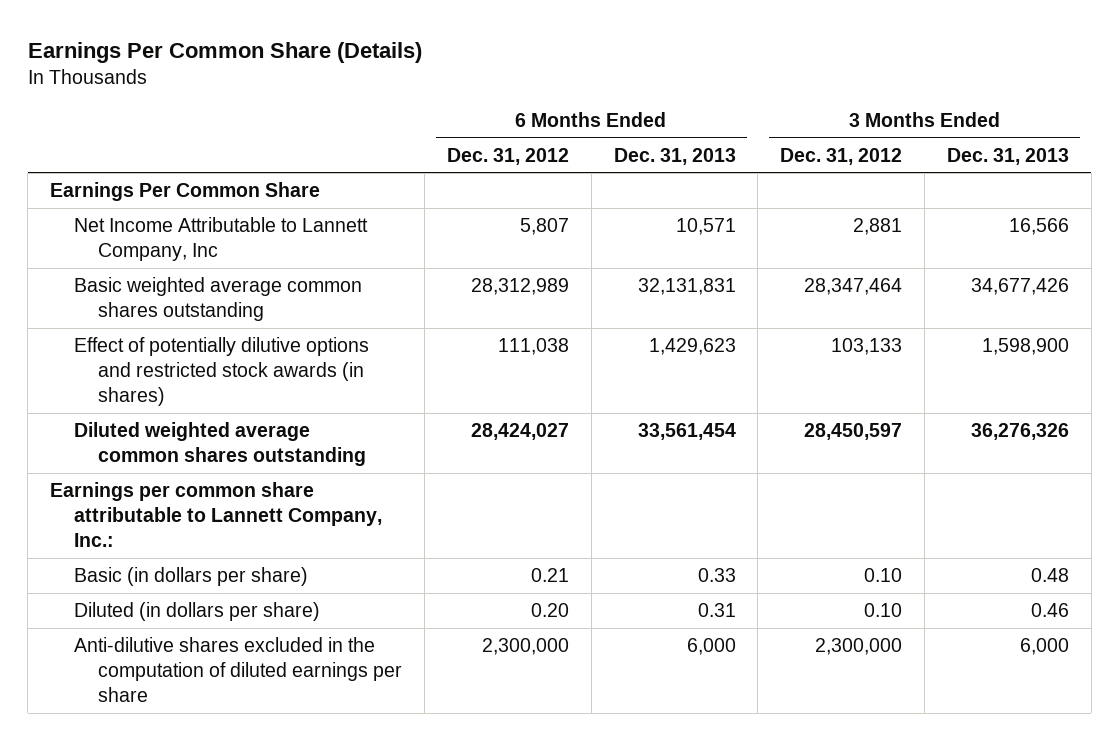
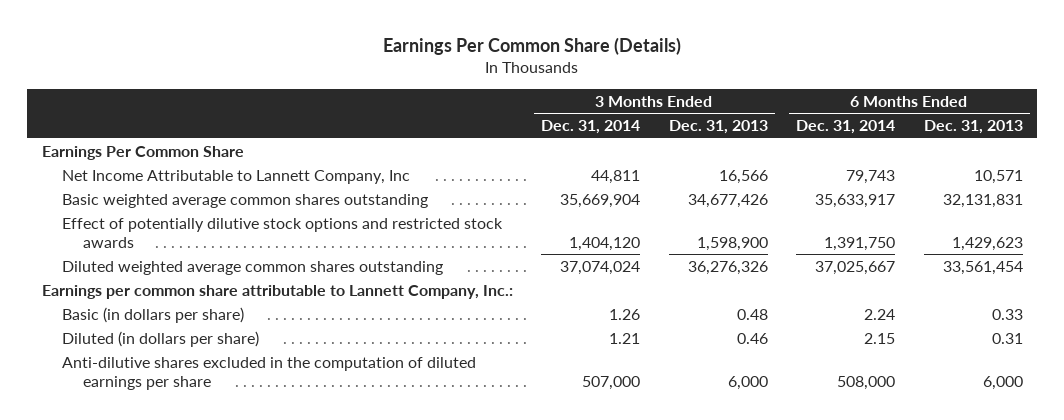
- | 6 Months Ended Dec. 31, 2012 | 6 Months Ended Dec. 31, 2013 | 3 Months Ended Dec. 31, 2012 | 3 Months Ended Dec. 31, 2013
+ | 3 Months Ended Dec. 31, 2014 | 3 Months Ended Dec. 31, 2013 | 6 Months Ended Dec. 31, 2014 | 6 Months Ended Dec. 31, 2013
- Effect of potentially dilutive options and restricted stock awards (in shares) | 111,038 | 1,429,623 | 103,133 | 1,598,900
+ Effect of potentially dilutive stock options and restricted stock awards | 1,404,120 | 1,598,900 | 1,391,750 | 1,429,623

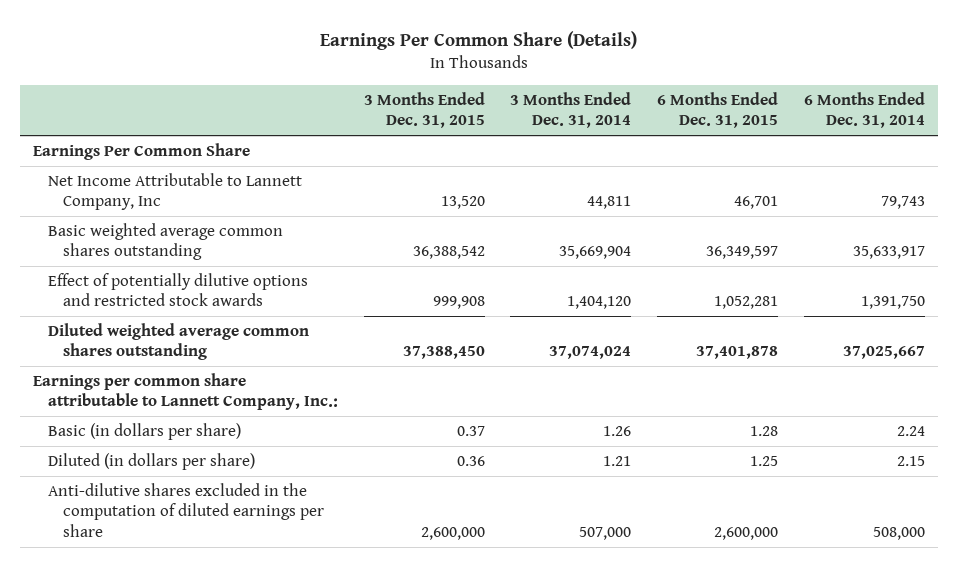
- | 3 Months Ended Dec. 31, 2014 | 3 Months Ended Dec. 31, 2013 | 6 Months Ended Dec. 31, 2014 | 6 Months Ended Dec. 31, 2013
+ | 3 Months Ended Dec. 31, 2015 | 3 Months Ended Dec. 31, 2014 | 6 Months Ended Dec. 31, 2015 | 6 Months Ended Dec. 31, 2014
- Effect of potentially dilutive stock options and restricted stock awards | 1,404,120 | 1,598,900 | 1,391,750 | 1,429,623
+ Effect of potentially dilutive options and restricted stock awards | 999,908 | 1,404,120 | 1,052,281 | 1,391,750

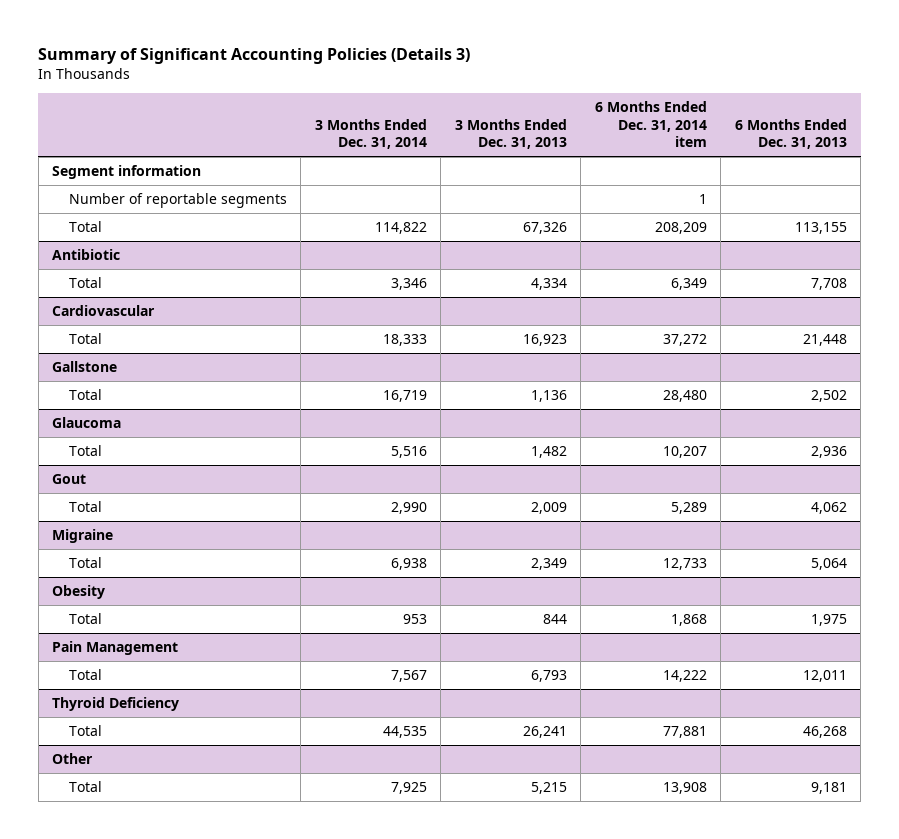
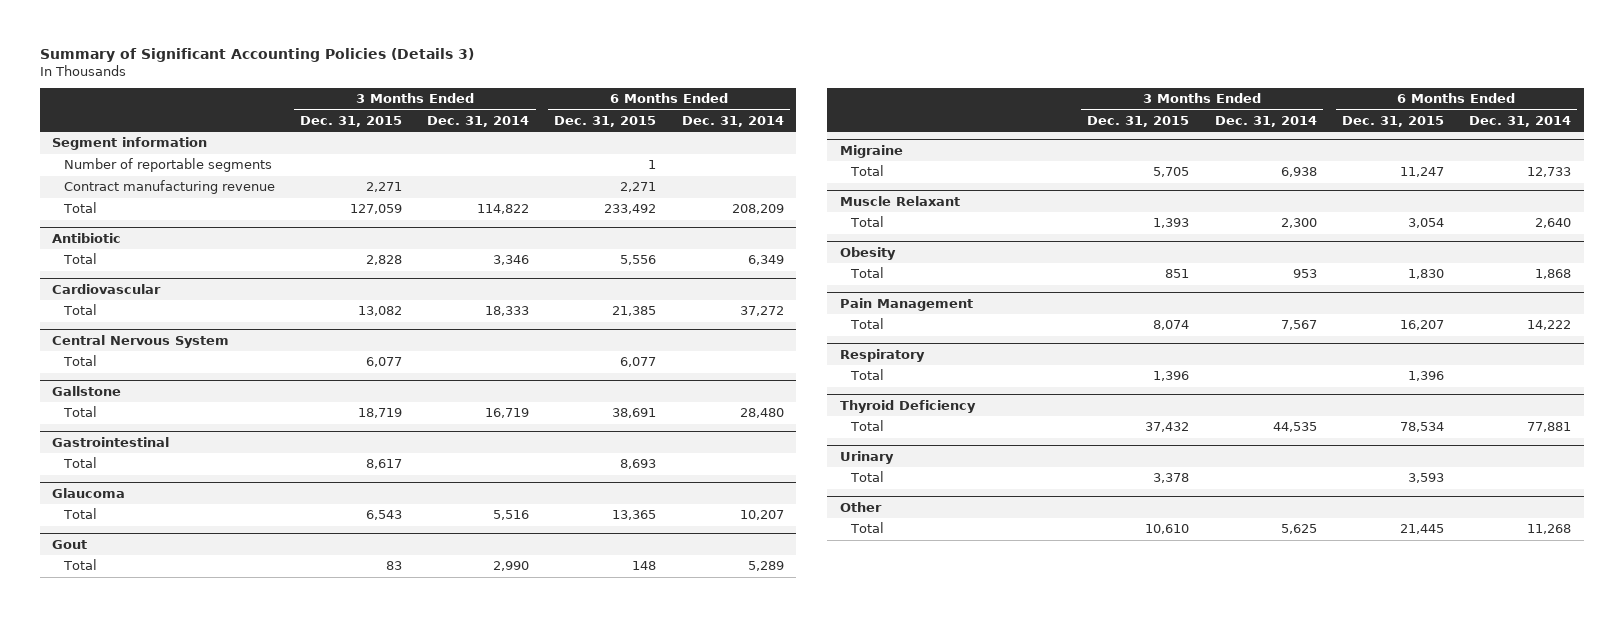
- | 3 Months Ended Dec. 31, 2014 | 3 Months Ended Dec. 31, 2013 | 6 Months Ended Dec. 31, 2014 item | 6 Months Ended Dec. 31, 2013
+ | 3 Months Ended Dec. 31, 2015 | 3 Months Ended Dec. 31, 2014 | 6 Months Ended Dec. 31, 2015 | 6 Months Ended Dec. 31, 2014
+ Contract manufacturing revenue | 2,271 | | 2,271 |
+ Central Nervous System
+ Total | 6,077 | | 6,077 |
+ Gastrointestinal
+ Total | 8,617 | | 8,693 |
+ Muscle Relaxant
+ Total | 1,393 | 2,300 | 3,054 | 2,640
+ Respiratory
+ Total | 1,396 | | 1,396 |
+ Urinary
+ Total | 3,378 | | 3,593 |
@ Other
- Total | 7,925 | 5,215 | 13,908 | 9,181
+ Total | 10,610 | 5,625 | 21,445 | 11,268

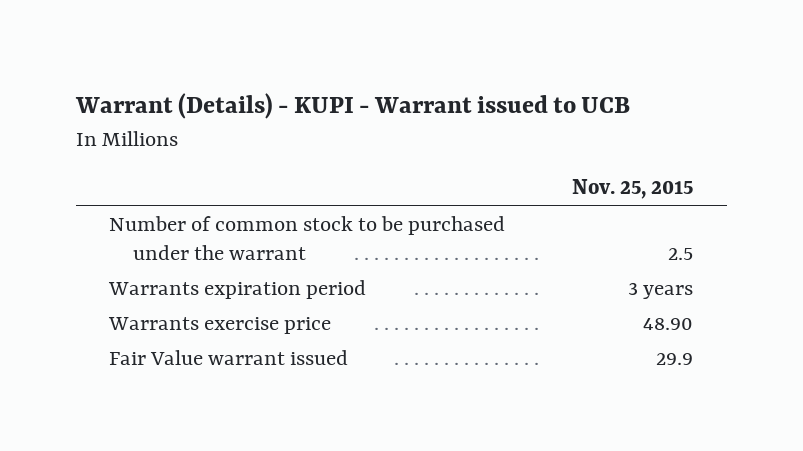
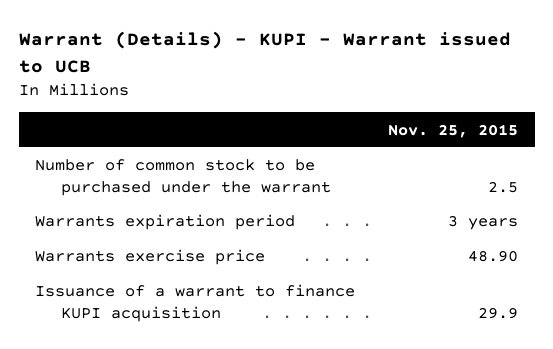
- Fair Value warrant issued | 29.9
+ Issuance of a warrant to finance KUPI acquisition | 29.9

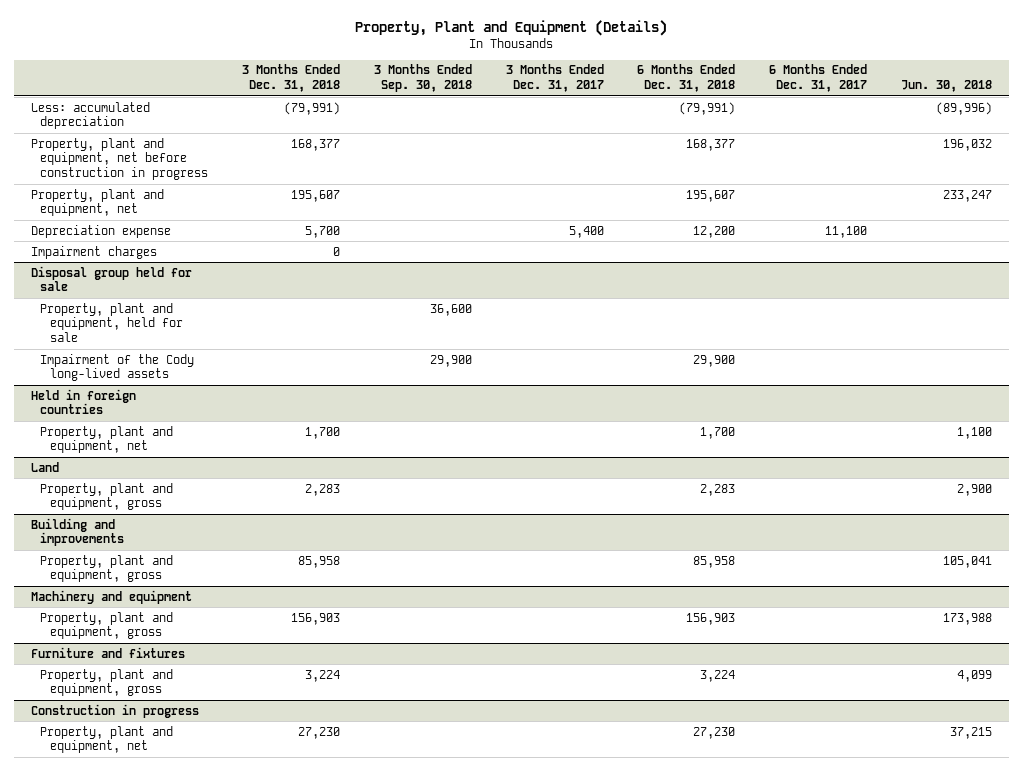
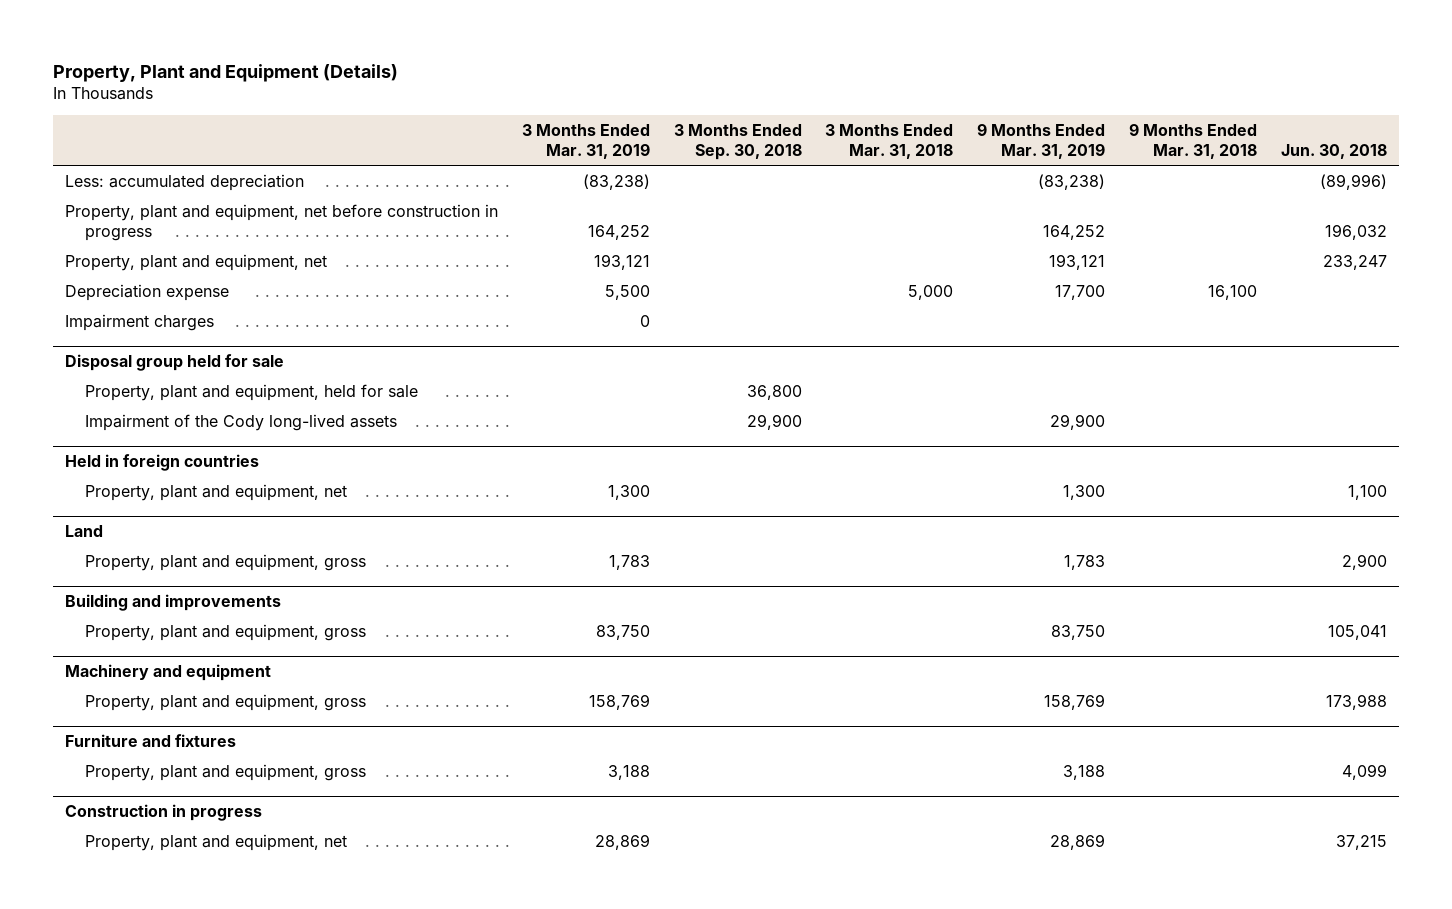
- | 3 Months Ended Dec. 31, 2018 | 3 Months Ended Sep. 30, 2018 | 3 Months Ended Dec. 31, 2017 | 6 Months Ended Dec. 31, 2018 | 6 Months Ended Dec. 31, 2017 | Jun. 30, 2018
+ | 3 Months Ended Mar. 31, 2019 | 3 Months Ended Sep. 30, 2018 | 3 Months Ended Mar. 31, 2018 | 9 Months Ended Mar. 31, 2019 | 9 Months Ended Mar. 31, 2018 | Jun. 30, 2018
@ Disposal group held for sale
- Property, plant and equipment, held for sale | | 36,600 | | | |
+ Property, plant and equipment, held for sale | | 36,800 | | | |

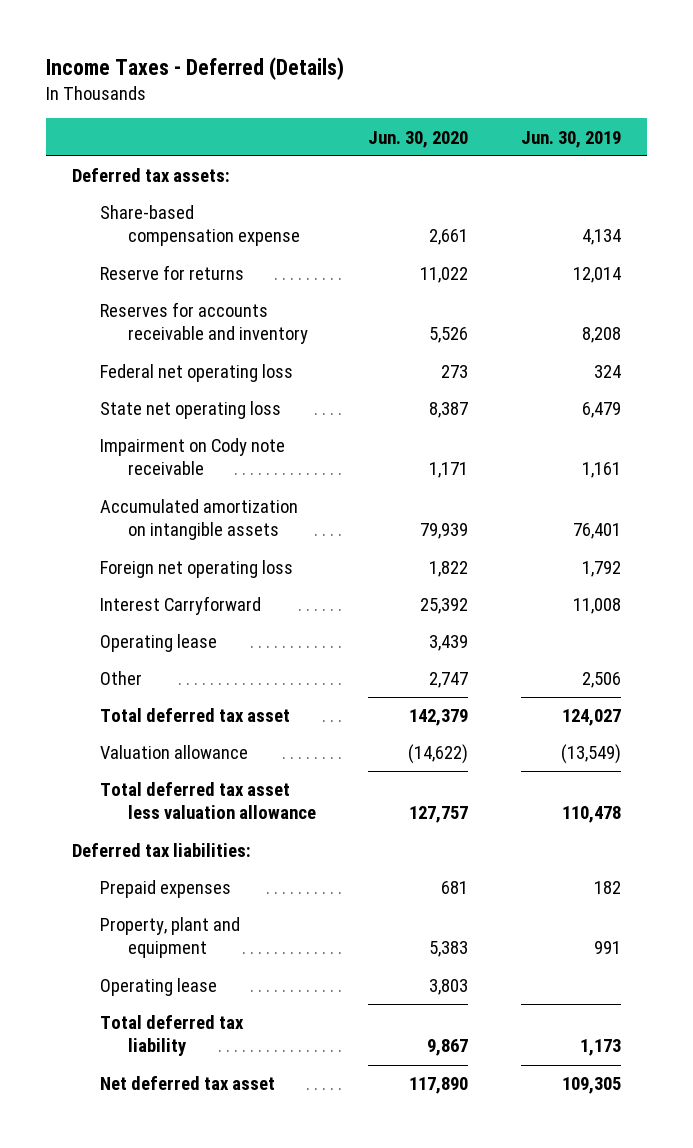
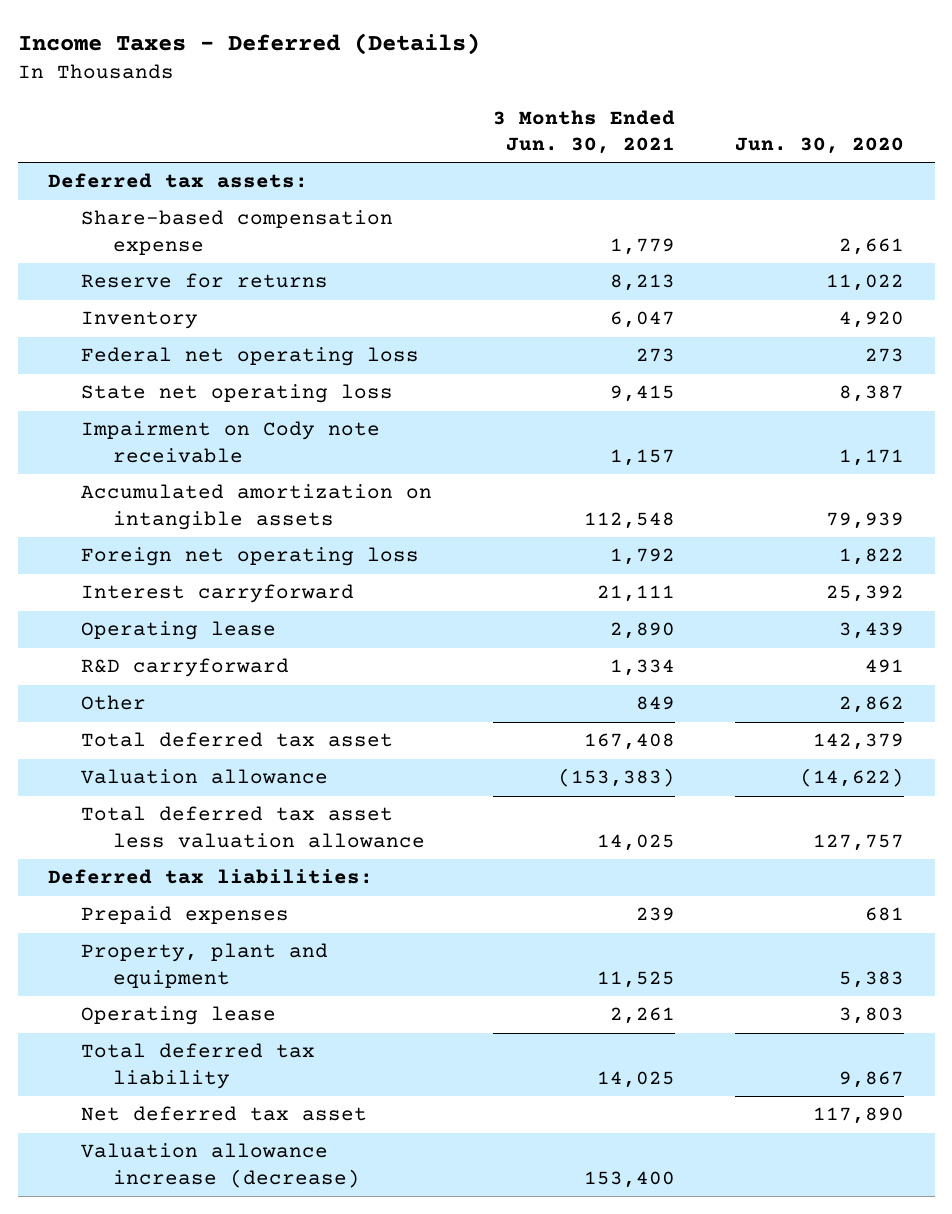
- | Jun. 30, 2020 | Jun. 30, 2019
+ | 3 Months Ended Jun. 30, 2021 | Jun. 30, 2020
- Reserves for accounts receivable and inventory | 5,526 | 8,208
+ Inventory | 6,047 | 4,920
- Interest Carryforward | 25,392 | 11,008
+ Interest carryforward | 21,111 | 25,392
- Other | 2,747 | 2,506
+ R&D carryforward | 1,334 | 491
+ Other | 849 | 2,862
+ Valuation allowance increase (decrease) | 153,400 |

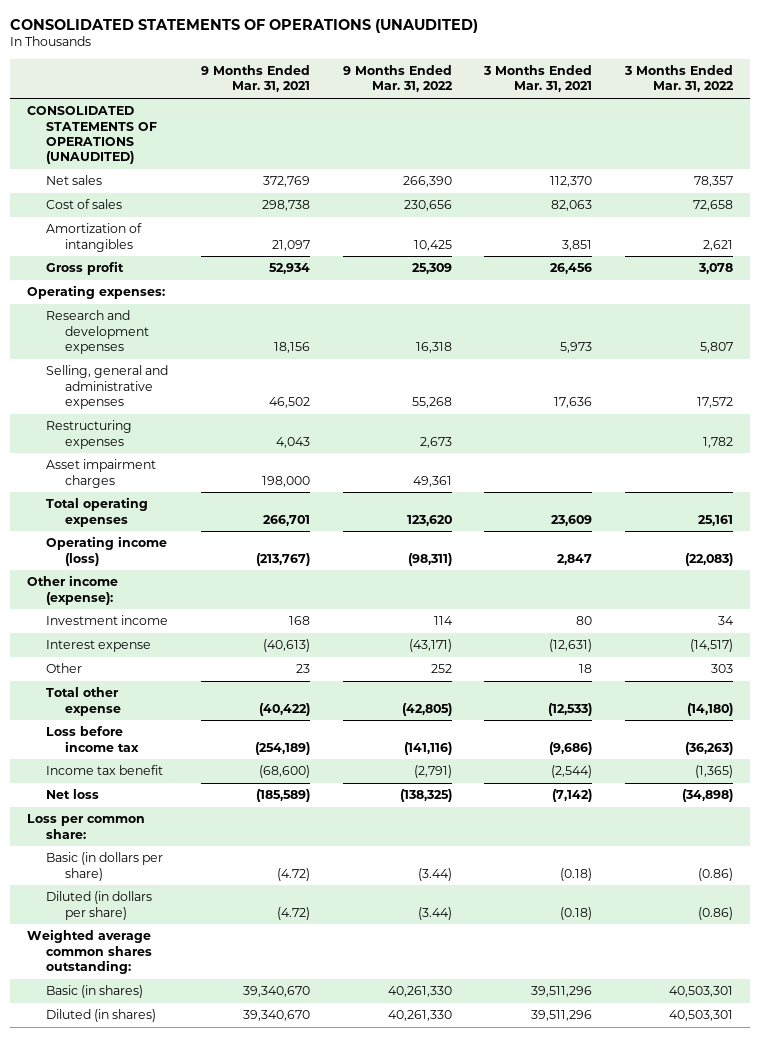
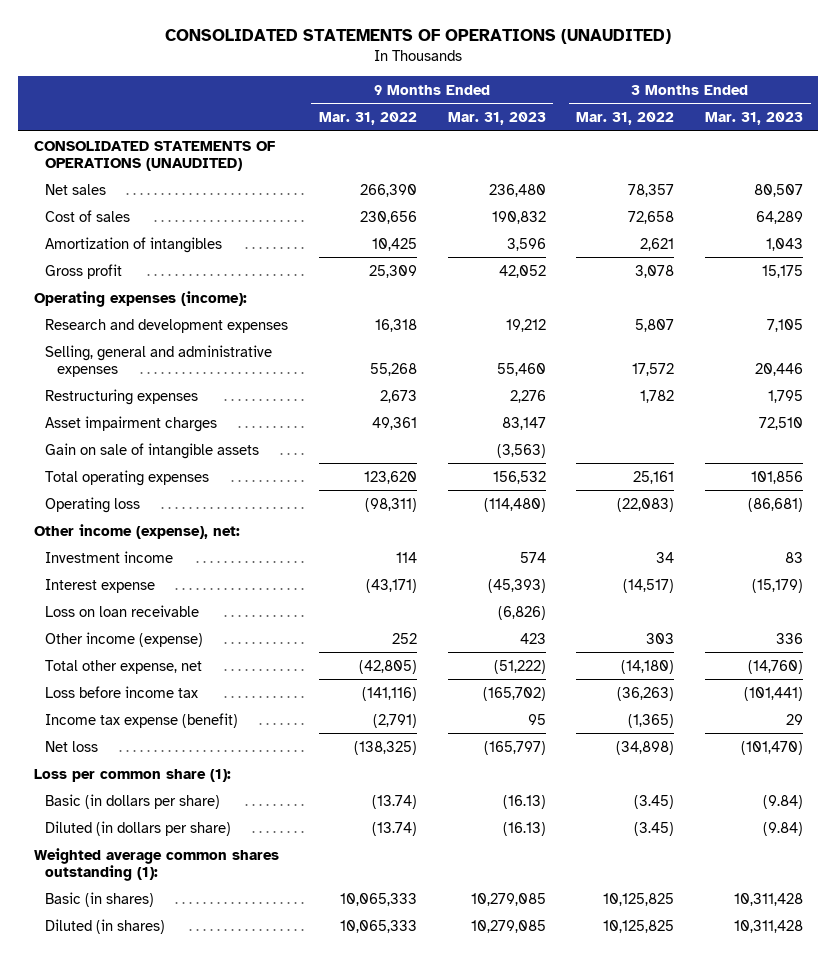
- | 9 Months Ended Mar. 31, 2021 | 9 Months Ended Mar. 31, 2022 | 3 Months Ended Mar. 31, 2021 | 3 Months Ended Mar. 31, 2022
+ | 9 Months Ended Mar. 31, 2022 | 9 Months Ended Mar. 31, 2023 | 3 Months Ended Mar. 31, 2022 | 3 Months Ended Mar. 31, 2023
- Operating expenses:
+ Operating expenses (income):
+ Gain on sale of intangible assets | | (3,563) | |
- Operating income (loss) | (213,767) | (98,311) | 2,847 | (22,083)
- Other income (expense):
+ Operating loss | (98,311) | (114,480) | (22,083) | (86,681)
+ Other income (expense), net:
- Other | 23 | 252 | 18 | 303
- Total other expense | (40,422) | (42,805) | (12,533) | (14,180)
+ Loss on loan receivable | | (6,826) | |
+ Other income (expense) | 252 | 423 | 303 | 336
+ Total other expense, net | (42,805) | (51,222) | (14,180) | (14,760)
- Income tax benefit | (68,600) | (2,791) | (2,544) | (1,365)
+ Income tax expense (benefit) | (2,791) | 95 | (1,365) | 29
- Loss per common share:
- Basic (in dollars per share) | (4.72) | (3.44) | (0.18) | (0.86)
- Diluted (in dollars per share) | (4.72) | (3.44) | (0.18) | (0.86)
- Weighted average common shares outstanding:
- Basic (in shares) | 39,340,670 | 40,261,330 | 39,511,296 | 40,503,301
- Diluted (in shares) | 39,340,670 | 40,261,330 | 39,511,296 | 40,503,301
+ Loss per common share (1):
+ Basic (in dollars per share) | (13.74) | (16.13) | (3.45) | (9.84)
+ Diluted (in dollars per share) | (13.74) | (16.13) | (3.45) | (9.84)
+ Weighted average common shares outstanding (1):
+ Basic (in shares) | 10,065,333 | 10,279,085 | 10,125,825 | 10,311,428
+ Diluted (in shares) | 10,065,333 | 10,279,085 | 10,125,825 | 10,311,428

